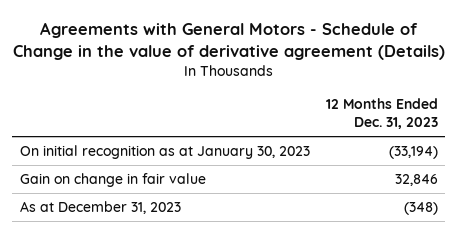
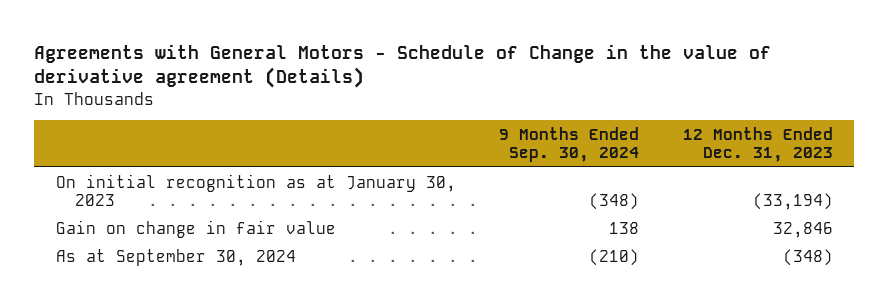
- | 12 Months Ended Dec. 31, 2023
+ | 9 Months Ended Sep. 30, 2024 | 12 Months Ended Dec. 31, 2023
- As at December 31, 2023 | (348)
+ As at September 30, 2024 | (210) | (348)

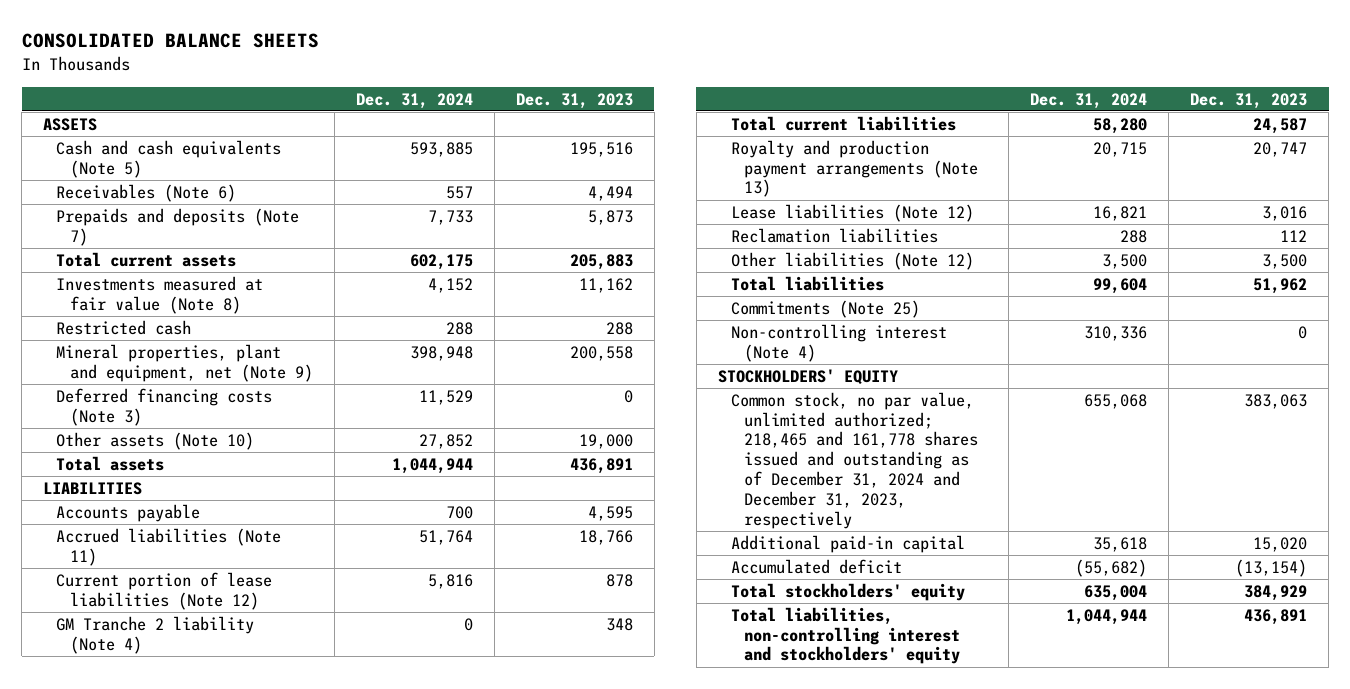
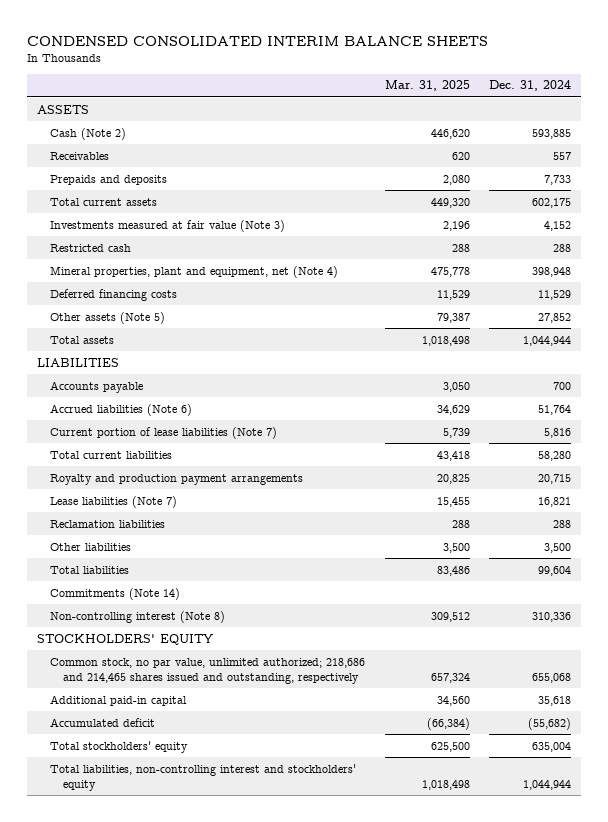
- CONSOLIDATED BALANCE SHEETS
+ CONDENSED CONSOLIDATED INTERIM BALANCE SHEETS
- | Dec. 31, 2024 | Dec. 31, 2023
+ | Mar. 31, 2025 | Dec. 31, 2024
- Cash and cash equivalents (Note 5) | 593,885 | 195,516
- Receivables (Note 6) | 557 | 4,494
- Prepaids and deposits (Note 7) | 7,733 | 5,873
+ Cash (Note 2) | 446,620 | 593,885
+ Receivables | 620 | 557
+ Prepaids and deposits | 2,080 | 7,733
- Investments measured at fair value (Note 8) | 4,152 | 11,162
+ Investments measured at fair value (Note 3) | 2,196 | 4,152
- Mineral properties, plant and equipment, net (Note 9) | 398,948 | 200,558
- Deferred financing costs (Note 3) | 11,529 | 0
- Other assets (Note 10) | 27,852 | 19,000
+ Mineral properties, plant and equipment, net (Note 4) | 475,778 | 398,948
+ Deferred financing costs | 11,529 | 11,529
+ Other assets (Note 5) | 79,387 | 27,852
- Accrued liabilities (Note 11) | 51,764 | 18,766
- Current portion of lease liabilities (Note 12) | 5,816 | 878
- GM Tranche 2 liability (Note 4) | 0 | 348
+ Accrued liabilities (Note 6) | 34,629 | 51,764
+ Current portion of lease liabilities (Note 7) | 5,739 | 5,816
- Royalty and production payment arrangements (Note 13) | 20,715 | 20,747
- Lease liabilities (Note 12) | 16,821 | 3,016
+ Royalty and production payment arrangements | 20,825 | 20,715
+ Lease liabilities (Note 7) | 15,455 | 16,821
- Other liabilities (Note 12) | 3,500 | 3,500
+ Other liabilities | 3,500 | 3,500
- Commitments (Note 25)
- Non-controlling interest (Note 4) | 310,336 | 0
+ Commitments (Note 14)
+ Non-controlling interest (Note 8) | 309,512 | 310,336
- Common stock, no par value, unlimited authorized; 218,465 and 161,778 shares issued and outstanding as of December 31, 2024 and December 31, 2023, respectively | 655,068 | 383,063
+ Common stock, no par value, unlimited authorized; 218,686 and 214,465 shares issued and outstanding, respectively | 657,324 | 655,068

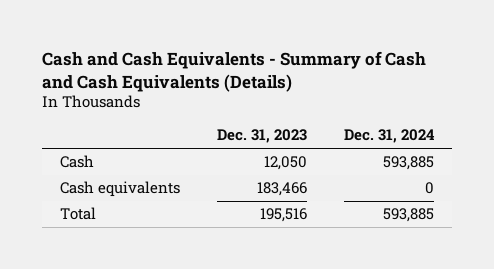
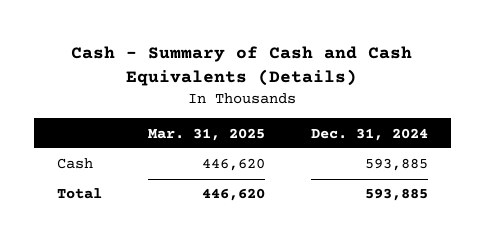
- Cash and Cash Equivalents - Summary of Cash and Cash Equivalents (Details)
+ Cash - Summary of Cash and Cash Equivalents (Details)
- | Dec. 31, 2023 | Dec. 31, 2024
+ | Mar. 31, 2025 | Dec. 31, 2024
- Cash equivalents | 183,466 | 0

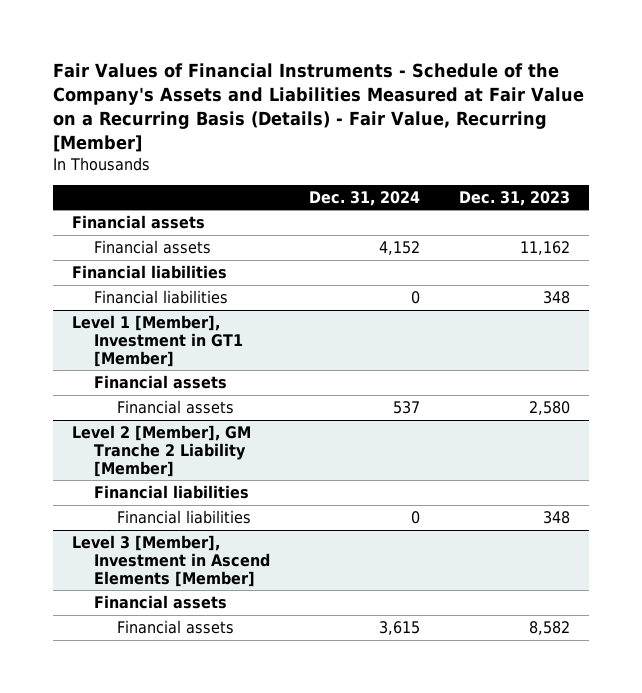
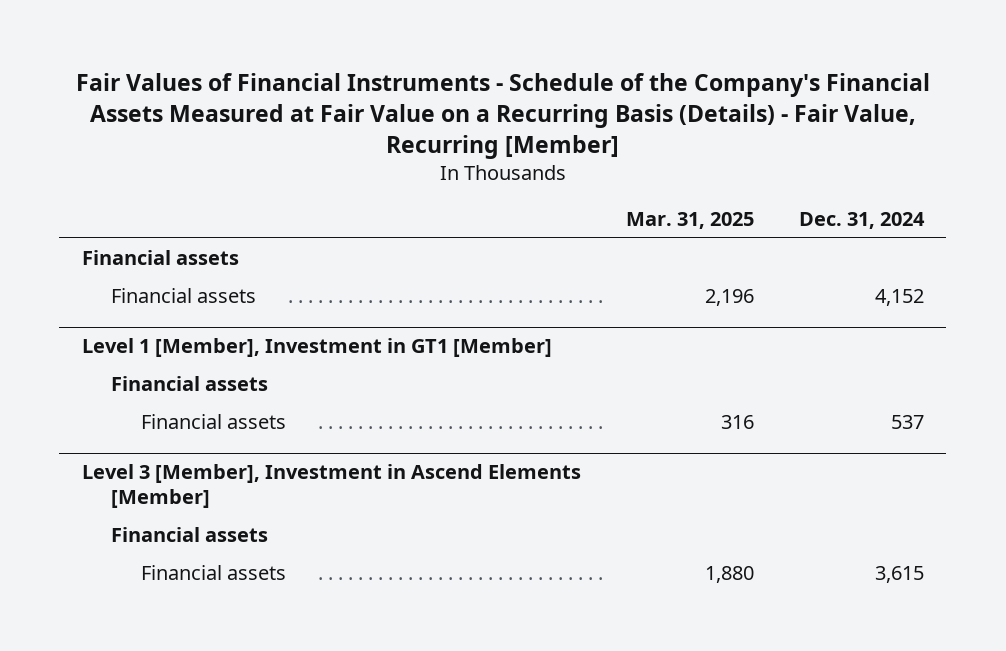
- Fair Values of Financial Instruments - Schedule of the Company's Assets and Liabilities Measured at Fair Value on a Recurring Basis (Details) - Fair Value, Recurring [Member]
+ Fair Values of Financial Instruments - Schedule of the Company's Financial Assets Measured at Fair Value on a Recurring Basis (Details) - Fair Value, Recurring [Member]
- | Dec. 31, 2024 | Dec. 31, 2023
+ | Mar. 31, 2025 | Dec. 31, 2024
- Financial liabilities
- Financial liabilities | 0 | 348
- Level 2 [Member], GM Tranche 2 Liability [Member]
- Financial liabilities
- Financial liabilities | 0 | 348

